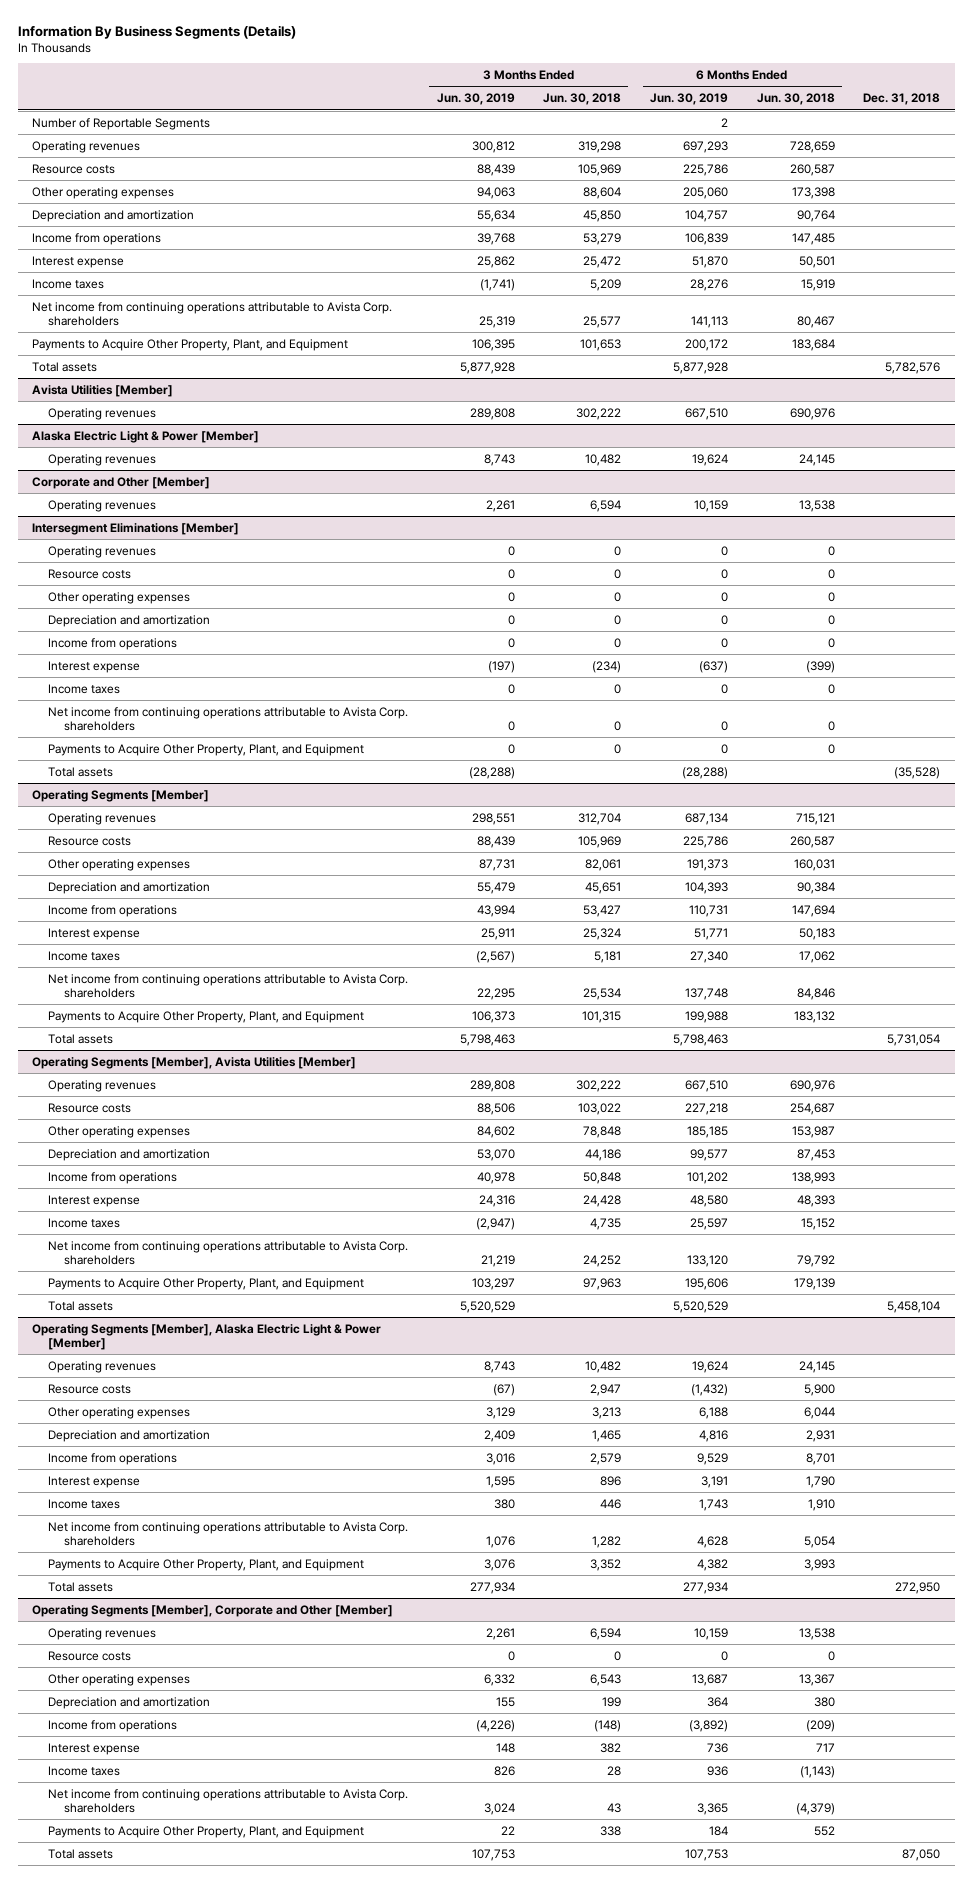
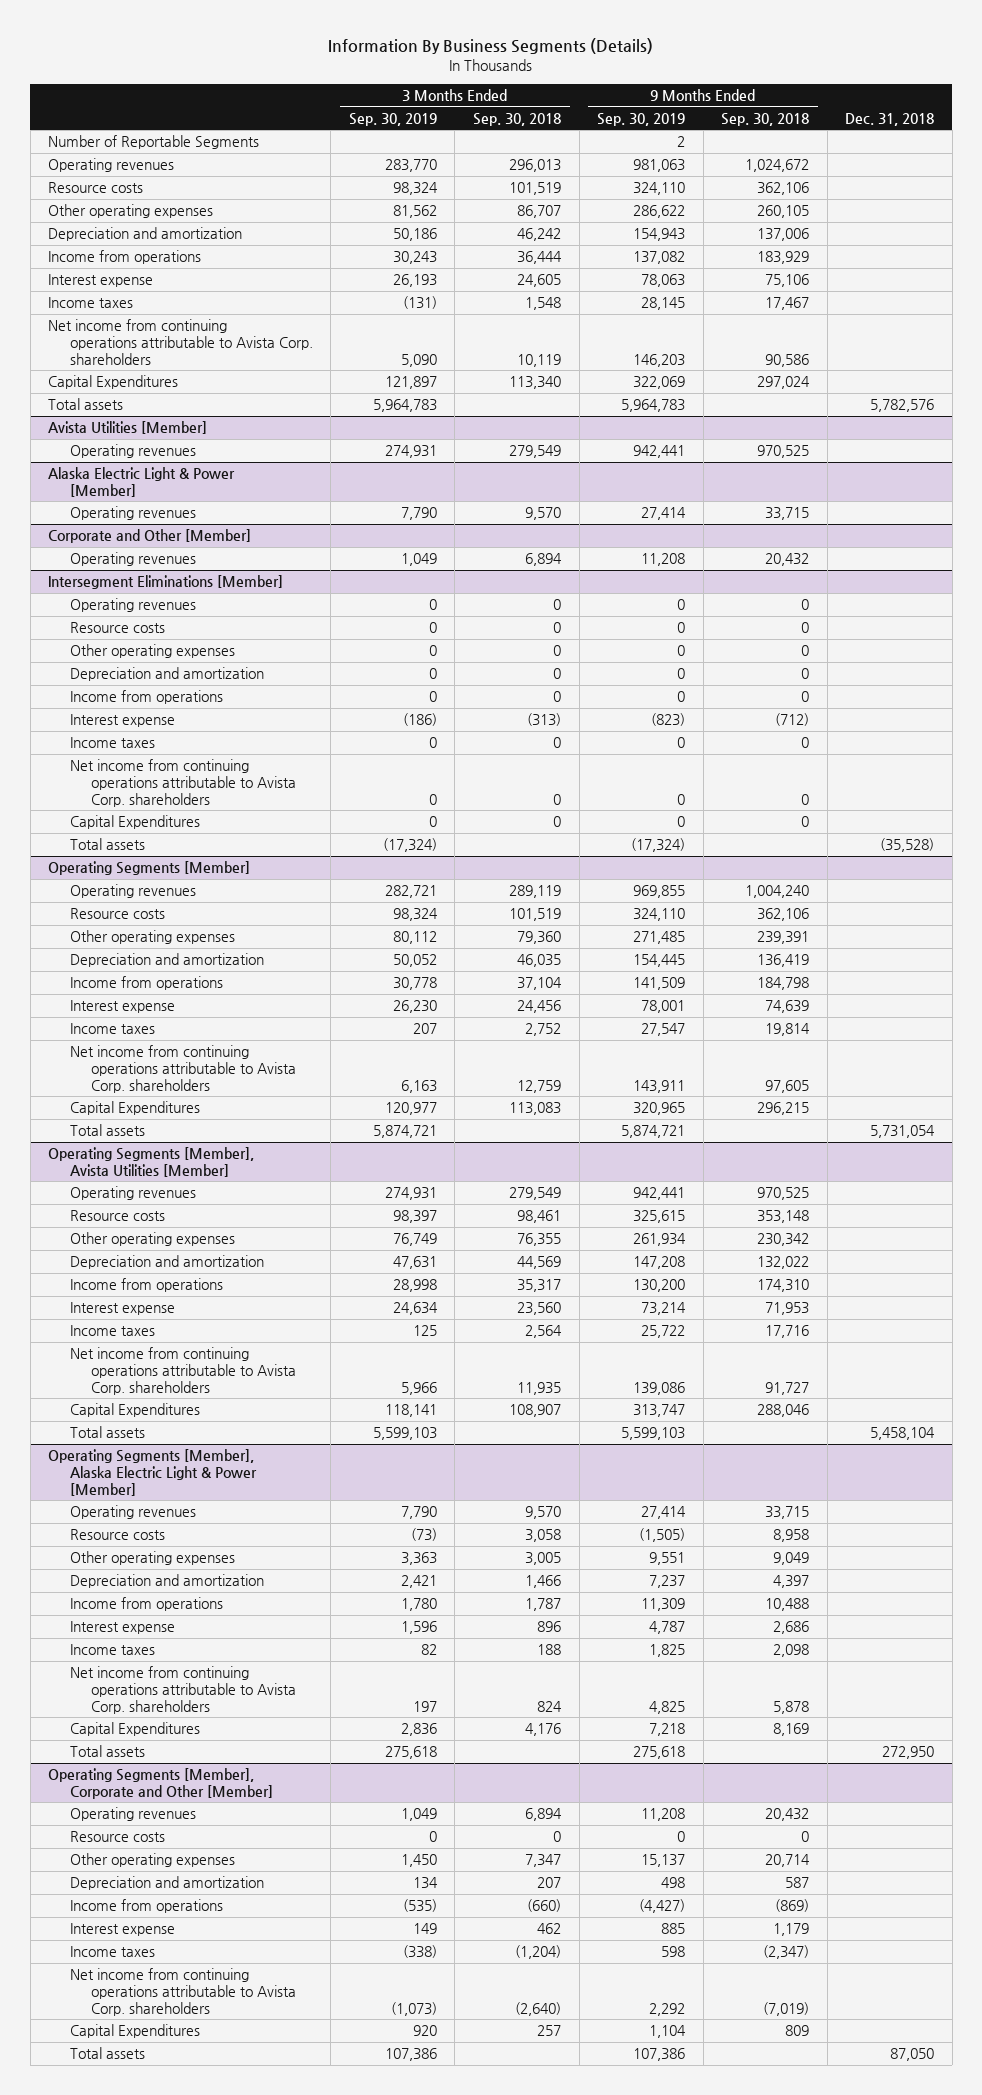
- | 3 Months Ended Jun. 30, 2019 | 3 Months Ended Jun. 30, 2018 | 6 Months Ended Jun. 30, 2019 | 6 Months Ended Jun. 30, 2018 | Dec. 31, 2018
+ | 3 Months Ended Sep. 30, 2019 | 3 Months Ended Sep. 30, 2018 | 9 Months Ended Sep. 30, 2019 | 9 Months Ended Sep. 30, 2018 | Dec. 31, 2018
- Payments to Acquire Other Property, Plant, and Equipment | 106,395 | 101,653 | 200,172 | 183,684 |
+ Capital Expenditures | 121,897 | 113,340 | 322,069 | 297,024 |
@ Intersegment Eliminations [Member]
- Payments to Acquire Other Property, Plant, and Equipment | 0 | 0 | 0 | 0 |
+ Capital Expenditures | 0 | 0 | 0 | 0 |
@ Operating Segments [Member]
- Payments to Acquire Other Property, Plant, and Equipment | 106,373 | 101,315 | 199,988 | 183,132 |
+ Capital Expenditures | 120,977 | 113,083 | 320,965 | 296,215 |
@ Operating Segments [Member], Avista Utilities [Member]
- Payments to Acquire Other Property, Plant, and Equipment | 103,297 | 97,963 | 195,606 | 179,139 |
+ Capital Expenditures | 118,141 | 108,907 | 313,747 | 288,046 |
@ Operating Segments [Member], Alaska Electric Light & Power [Member]
- Payments to Acquire Other Property, Plant, and Equipment | 3,076 | 3,352 | 4,382 | 3,993 |
+ Capital Expenditures | 2,836 | 4,176 | 7,218 | 8,169 |
@ Operating Segments [Member], Corporate and Other [Member]
- Payments to Acquire Other Property, Plant, and Equipment | 22 | 338 | 184 | 552 |
+ Capital Expenditures | 920 | 257 | 1,104 | 809 |

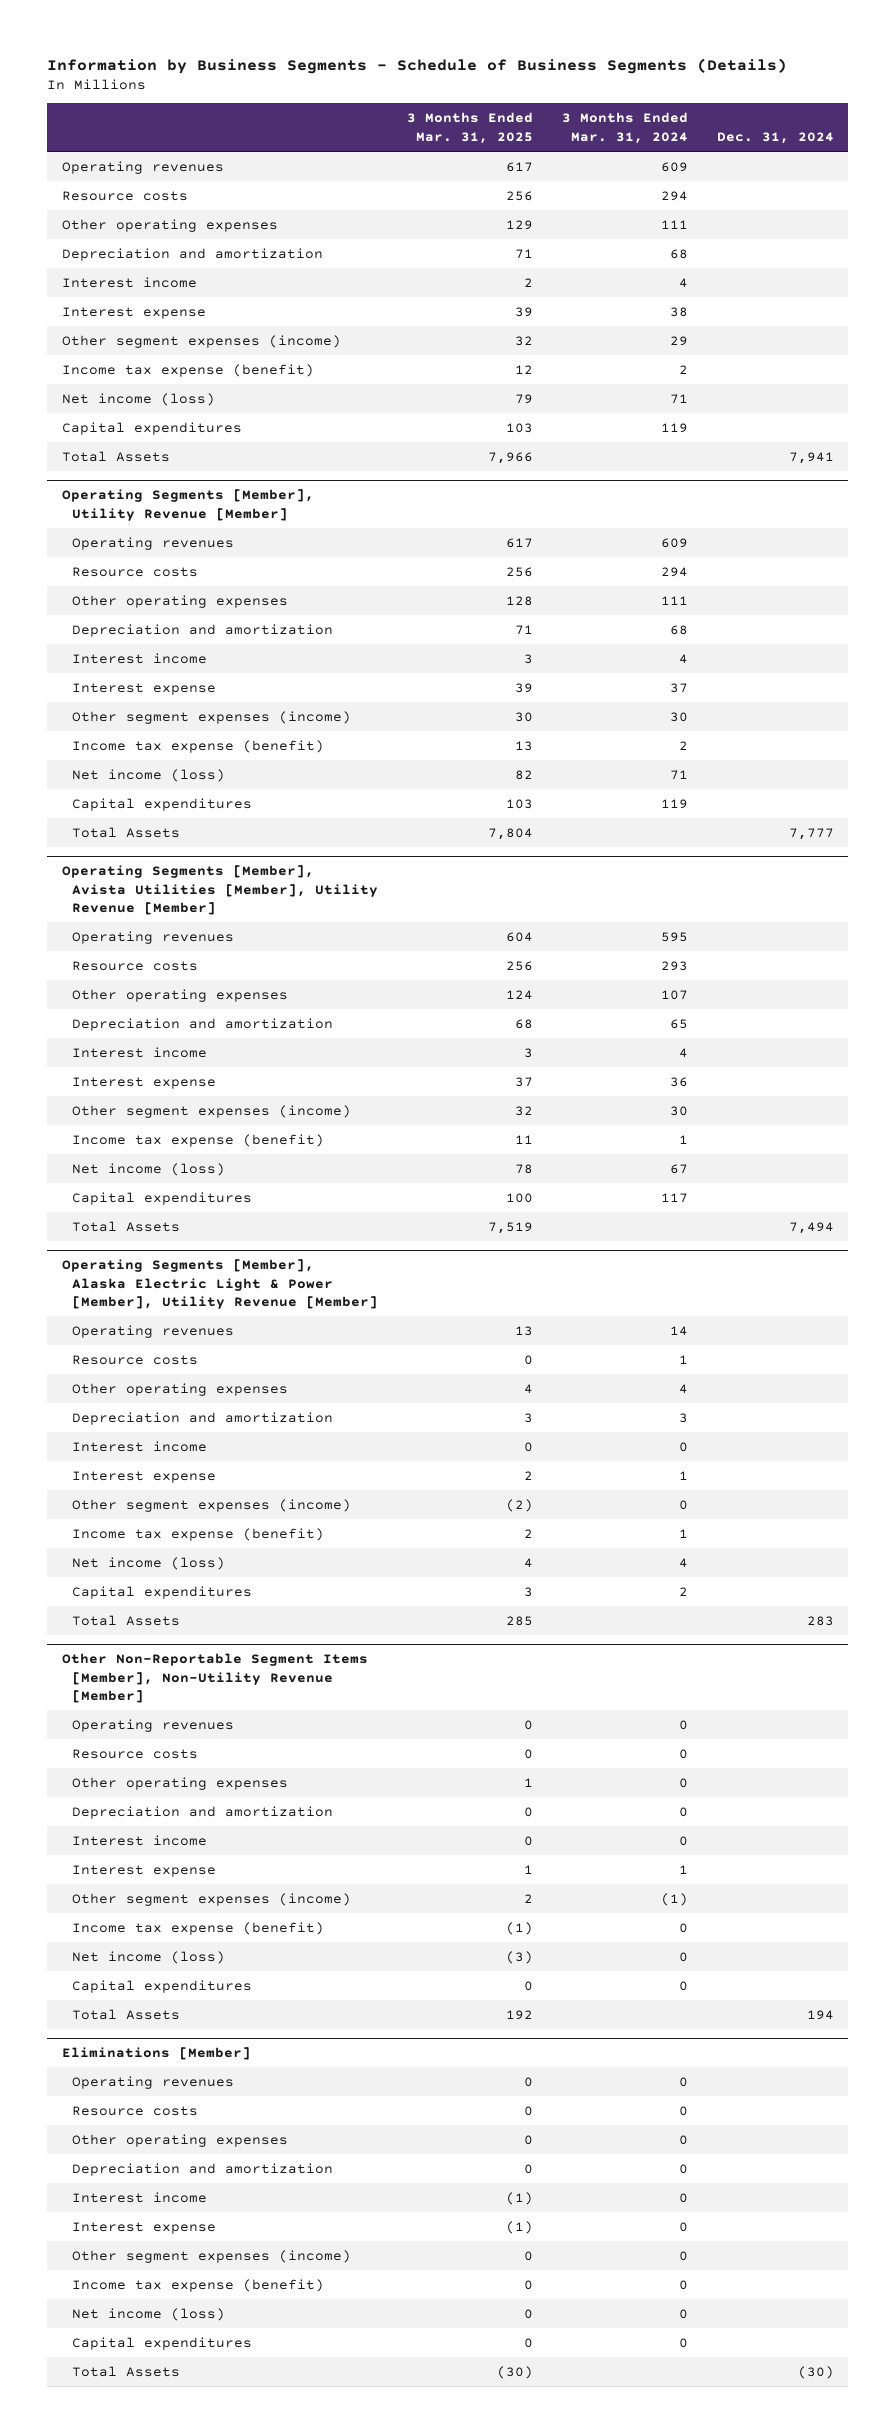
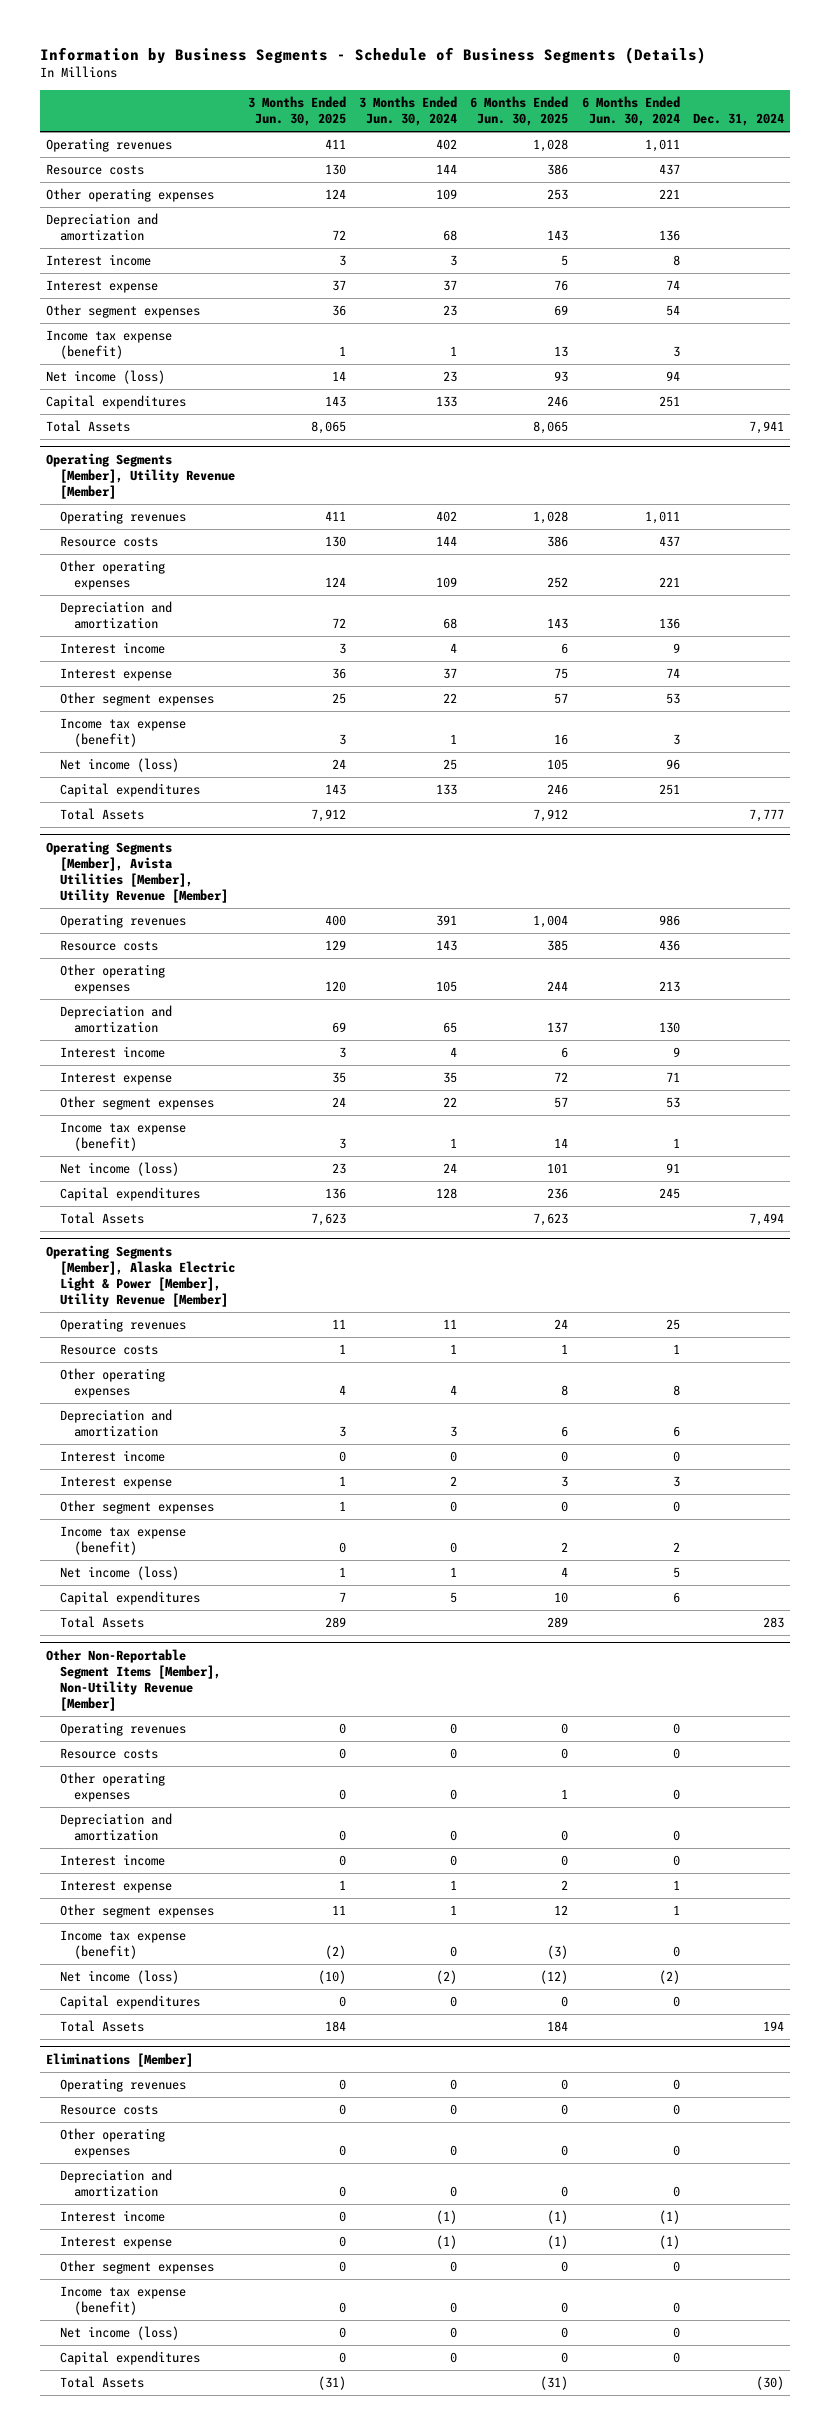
- | 3 Months Ended Mar. 31, 2025 | 3 Months Ended Mar. 31, 2024 | Dec. 31, 2024
+ | 3 Months Ended Jun. 30, 2025 | 3 Months Ended Jun. 30, 2024 | 6 Months Ended Jun. 30, 2025 | 6 Months Ended Jun. 30, 2024 | Dec. 31, 2024
- Other segment expenses (income) | 32 | 29 |
+ Other segment expenses | 36 | 23 | 69 | 54 |
@ Operating Segments [Member], Utility Revenue [Member]
- Other segment expenses (income) | 30 | 30 |
+ Other segment expenses | 25 | 22 | 57 | 53 |
@ Operating Segments [Member], Avista Utilities [Member], Utility Revenue [Member]
- Other segment expenses (income) | 32 | 30 |
+ Other segment expenses | 24 | 22 | 57 | 53 |
@ Operating Segments [Member], Alaska Electric Light & Power [Member], Utility Revenue [Member]
- Other segment expenses (income) | (2) | 0 |
+ Other segment expenses | 1 | 0 | 0 | 0 |
@ Other Non-Reportable Segment Items [Member], Non-Utility Revenue [Member]
- Other segment expenses (income) | 2 | (1) |
+ Other segment expenses | 11 | 1 | 12 | 1 |
@ Eliminations [Member]
- Other segment expenses (income) | 0 | 0 |
+ Other segment expenses | 0 | 0 | 0 | 0 |

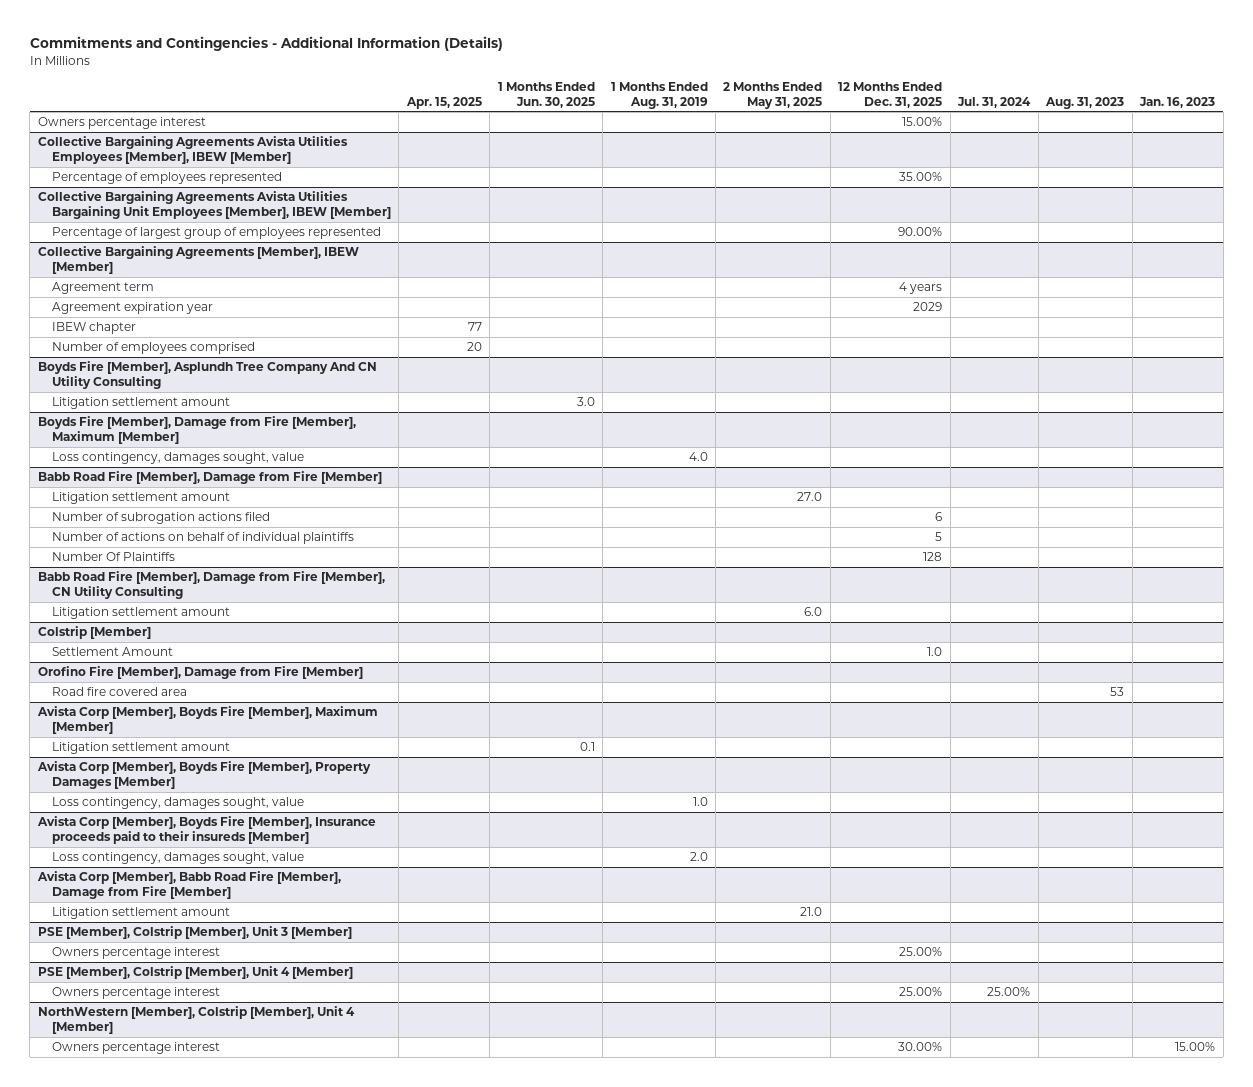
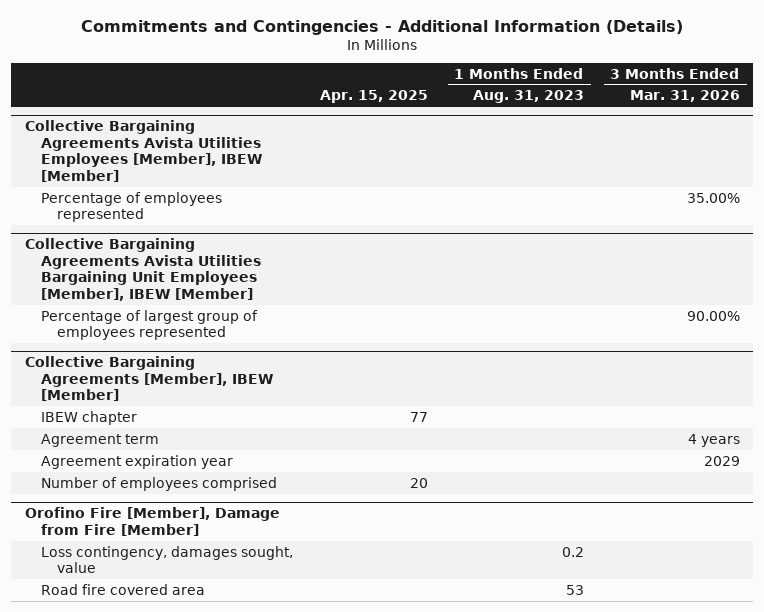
- | Apr. 15, 2025 | 1 Months Ended Jun. 30, 2025 | 1 Months Ended Aug. 31, 2019 | 2 Months Ended May 31, 2025 | 12 Months Ended Dec. 31, 2025 | Jul. 31, 2024 | Aug. 31, 2023 | Jan. 16, 2023
+ | Apr. 15, 2025 | 1 Months Ended Aug. 31, 2023 | 3 Months Ended Mar. 31, 2026
- Owners percentage interest | | | | | 15.00% | | |
@ Collective Bargaining Agreements [Member], IBEW [Member]
moved up: IBEW chapter | 77 | |
- Boyds Fire [Member], Asplundh Tree Company And CN Utility Consulting
- Litigation settlement amount | | 3.0 | | | | | |
- Boyds Fire [Member], Damage from Fire [Member], Maximum [Member]
- Loss contingency, damages sought, value | | | 4.0 | | | | |
- Babb Road Fire [Member], Damage from Fire [Member]
- Litigation settlement amount | | | | 27.0 | | | |
- Number of subrogation actions filed | | | | | 6 | | |
- Number of actions on behalf of individual plaintiffs | | | | | 5 | | |
- Number Of Plaintiffs | | | | | 128 | | |
- Babb Road Fire [Member], Damage from Fire [Member], CN Utility Consulting
- Litigation settlement amount | | | | 6.0 | | | |
- Colstrip [Member]
- Settlement Amount | | | | | 1.0 | | |
@ Orofino Fire [Member], Damage from Fire [Member]
+ Loss contingency, damages sought, value | | 0.2 |
- Avista Corp [Member], Boyds Fire [Member], Maximum [Member]
- Litigation settlement amount | | 0.1 | | | | | |
- Avista Corp [Member], Boyds Fire [Member], Property Damages [Member]
- Loss contingency, damages sought, value | | | 1.0 | | | | |
- Avista Corp [Member], Boyds Fire [Member], Insurance proceeds paid to their insureds [Member]
- Loss contingency, damages sought, value | | | 2.0 | | | | |
- Avista Corp [Member], Babb Road Fire [Member], Damage from Fire [Member]
- Litigation settlement amount | | | | 21.0 | | | |
- PSE [Member], Colstrip [Member], Unit 3 [Member]
- Owners percentage interest | | | | | 25.00% | | |
- PSE [Member], Colstrip [Member], Unit 4 [Member]
- Owners percentage interest | | | | | 25.00% | 25.00% | |
- NorthWestern [Member], Colstrip [Member], Unit 4 [Member]
- Owners percentage interest | | | | | 30.00% | | | 15.00%

